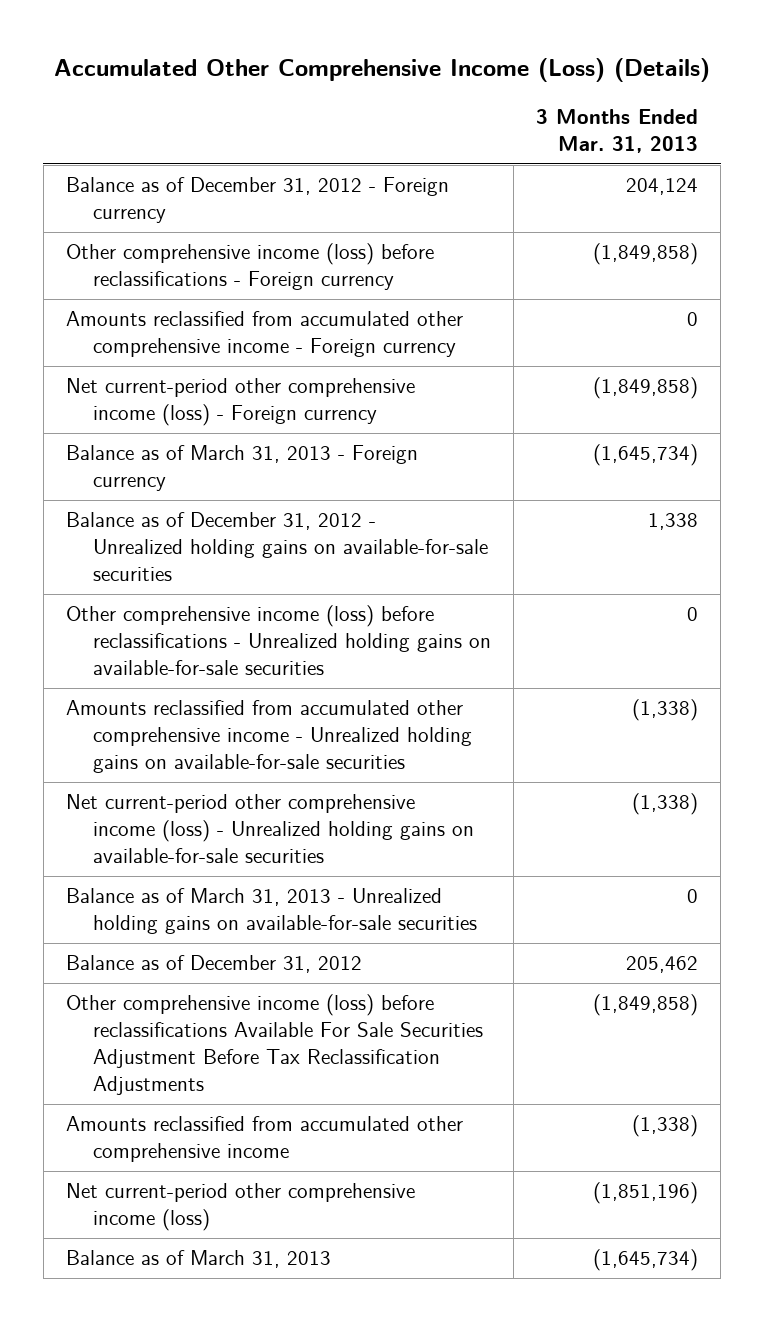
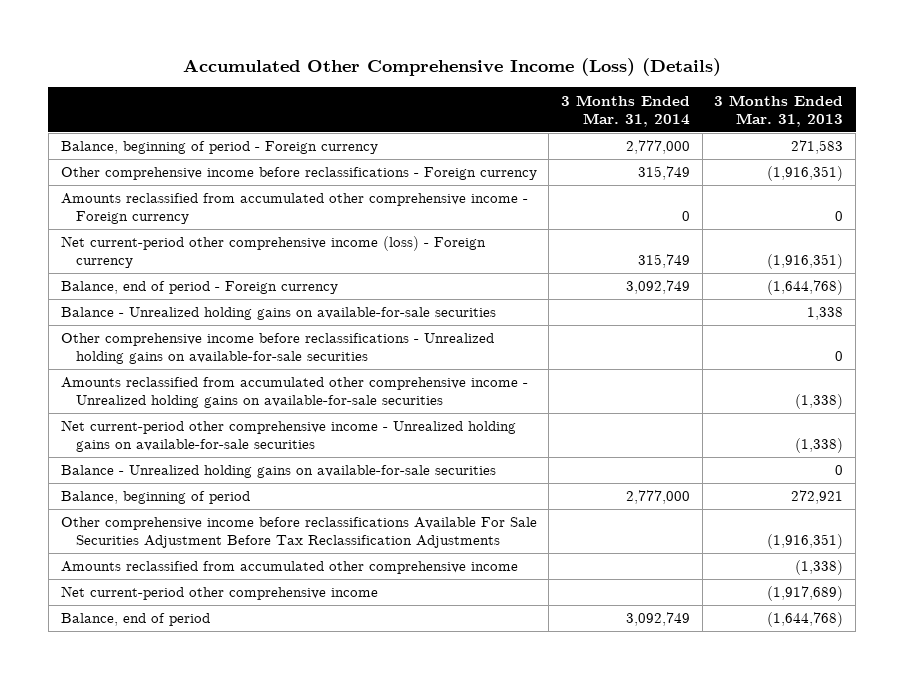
- | 3 Months Ended Mar. 31, 2013
+ | 3 Months Ended Mar. 31, 2014 | 3 Months Ended Mar. 31, 2013
- Balance as of December 31, 2012 - Foreign currency | 204,124
- Other comprehensive income (loss) before reclassifications - Foreign currency | (1,849,858)
+ Balance, beginning of period - Foreign currency | 2,777,000 | 271,583
+ Other comprehensive income before reclassifications - Foreign currency | 315,749 | (1,916,351)
- Net current-period other comprehensive income (loss) - Foreign currency | (1,849,858)
- Balance as of March 31, 2013 - Foreign currency | (1,645,734)
- Balance as of December 31, 2012 - Unrealized holding gains on available-for-sale securities | 1,338
- Other comprehensive income (loss) before reclassifications - Unrealized holding gains on available-for-sale securities | 0
+ Net current-period other comprehensive income (loss) - Foreign currency | 315,749 | (1,916,351)
+ Balance, end of period - Foreign currency | 3,092,749 | (1,644,768)
+ Balance - Unrealized holding gains on available-for-sale securities | | 1,338
+ Other comprehensive income before reclassifications - Unrealized holding gains on available-for-sale securities | | 0
- Net current-period other comprehensive income (loss) - Unrealized holding gains on available-for-sale securities | (1,338)
- Balance as of March 31, 2013 - Unrealized holding gains on available-for-sale securities | 0
- Balance as of December 31, 2012 | 205,462
- Other comprehensive income (loss) before reclassifications Available For Sale Securities Adjustment Before Tax Reclassification Adjustments | (1,849,858)
+ Net current-period other comprehensive income - Unrealized holding gains on available-for-sale securities | | (1,338)
+ Balance - Unrealized holding gains on available-for-sale securities | | 0
+ Balance, beginning of period | 2,777,000 | 272,921
+ Other comprehensive income before reclassifications Available For Sale Securities Adjustment Before Tax Reclassification Adjustments | | (1,916,351)
- Net current-period other comprehensive income (loss) | (1,851,196)
- Balance as of March 31, 2013 | (1,645,734)
+ Net current-period other comprehensive income | | (1,917,689)
+ Balance, end of period | 3,092,749 | (1,644,768)

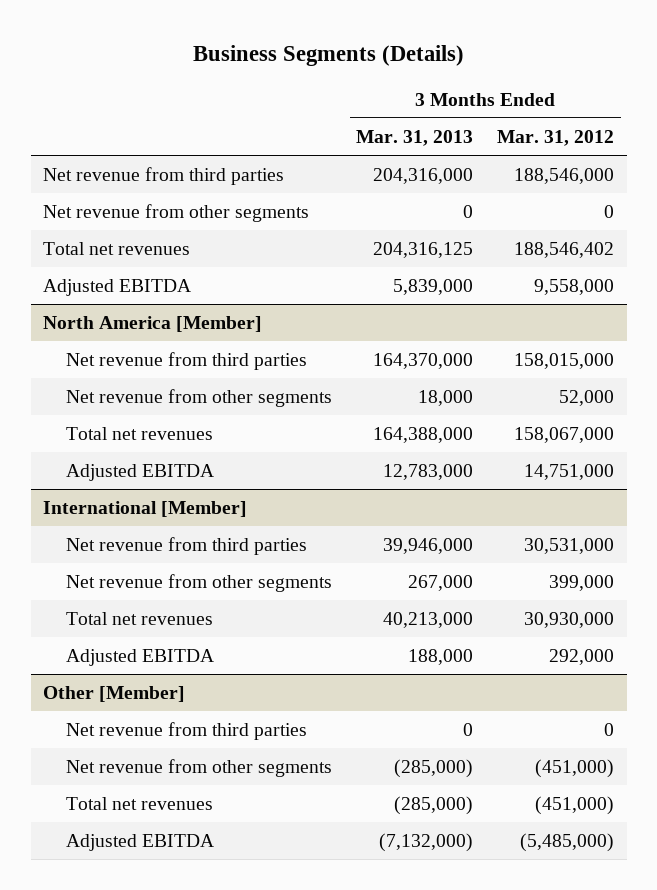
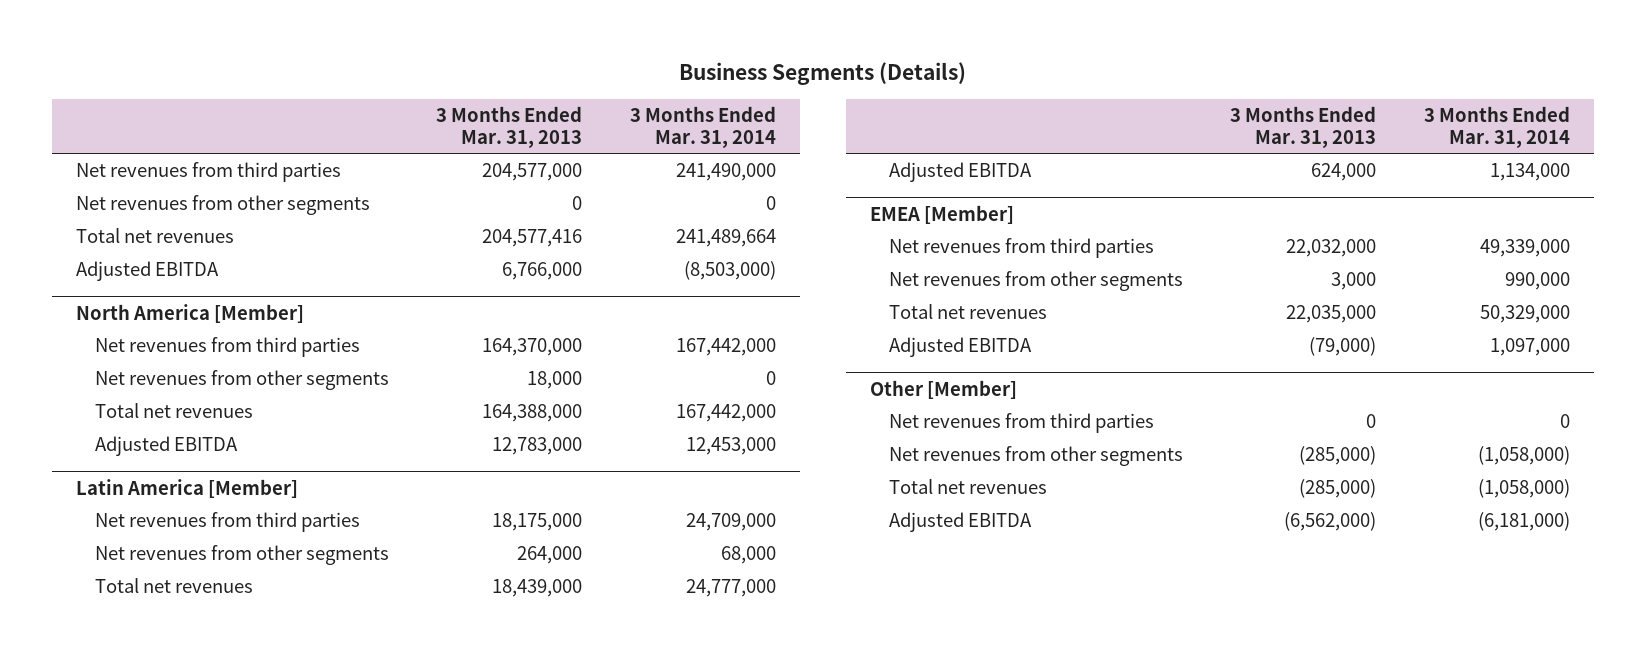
- | 3 Months Ended Mar. 31, 2013 | 3 Months Ended Mar. 31, 2012
+ | 3 Months Ended Mar. 31, 2013 | 3 Months Ended Mar. 31, 2014
- Net revenue from third parties | 204,316,000 | 188,546,000
- Net revenue from other segments | 0 | 0
- Total net revenues | 204,316,125 | 188,546,402
- Adjusted EBITDA | 5,839,000 | 9,558,000
+ Net revenues from third parties | 204,577,000 | 241,490,000
+ Net revenues from other segments | 0 | 0
+ Total net revenues | 204,577,416 | 241,489,664
+ Adjusted EBITDA | 6,766,000 | (8,503,000)
@ North America [Member]
- Net revenue from third parties | 164,370,000 | 158,015,000
- Net revenue from other segments | 18,000 | 52,000
+ Net revenues from third parties | 164,370,000 | 167,442,000
+ Net revenues from other segments | 18,000 | 0
- International [Member]
- Net revenue from third parties | 39,946,000 | 30,531,000
- Net revenue from other segments | 267,000 | 399,000
- Total net revenues | 40,213,000 | 30,930,000
- Adjusted EBITDA | 188,000 | 292,000
+ Latin America [Member]
+ Net revenues from third parties | 18,175,000 | 24,709,000
+ Net revenues from other segments | 264,000 | 68,000
+ Total net revenues | 18,439,000 | 24,777,000
+ Adjusted EBITDA | 624,000 | 1,134,000
+ EMEA [Member]
+ Net revenues from third parties | 22,032,000 | 49,339,000
+ Net revenues from other segments | 3,000 | 990,000
+ Total net revenues | 22,035,000 | 50,329,000
+ Adjusted EBITDA | (79,000) | 1,097,000
@ Other [Member]
- Net revenue from third parties | 0 | 0
- Net revenue from other segments | (285,000) | (451,000)
+ Net revenues from third parties | 0 | 0
+ Net revenues from other segments | (285,000) | (1,058,000)
- Adjusted EBITDA | (7,132,000) | (5,485,000)
+ Adjusted EBITDA | (6,562,000) | (6,181,000)

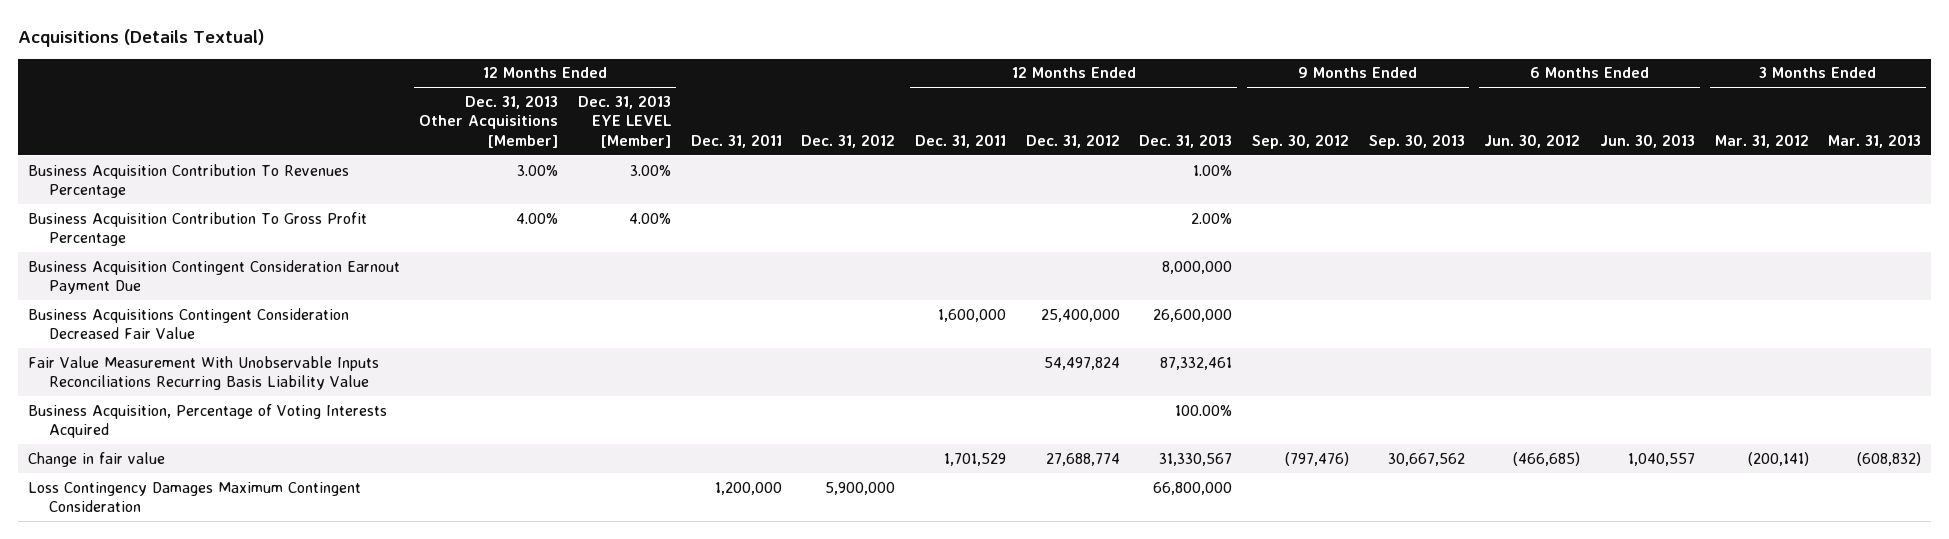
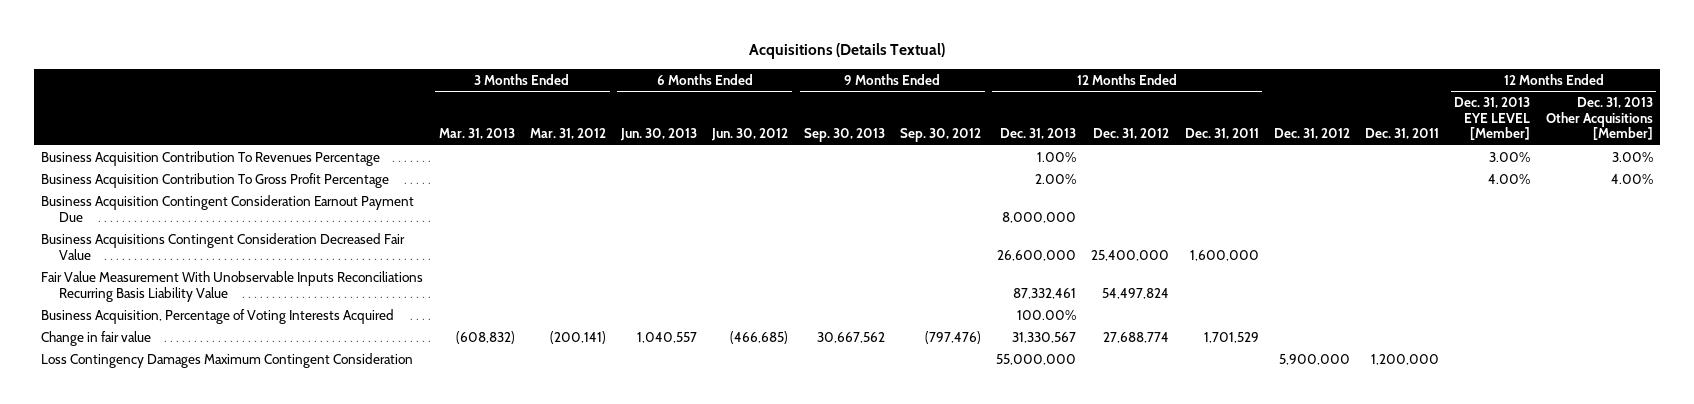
- | 12 Months Ended Dec. 31, 2013 Other Acquisitions [Member] | 12 Months Ended Dec. 31, 2013 EYE LEVEL [Member] | Dec. 31, 2011 | Dec. 31, 2012 | 12 Months Ended Dec. 31, 2011 | 12 Months Ended Dec. 31, 2012 | 12 Months Ended Dec. 31, 2013 | 9 Months Ended Sep. 30, 2012 | 9 Months Ended Sep. 30, 2013 | 6 Months Ended Jun. 30, 2012 | 6 Months Ended Jun. 30, 2013 | 3 Months Ended Mar. 31, 2012 | 3 Months Ended Mar. 31, 2013
+ | 3 Months Ended Mar. 31, 2013 | 3 Months Ended Mar. 31, 2012 | 6 Months Ended Jun. 30, 2013 | 6 Months Ended Jun. 30, 2012 | 9 Months Ended Sep. 30, 2013 | 9 Months Ended Sep. 30, 2012 | 12 Months Ended Dec. 31, 2013 | 12 Months Ended Dec. 31, 2012 | 12 Months Ended Dec. 31, 2011 | Dec. 31, 2012 | Dec. 31, 2011 | 12 Months Ended Dec. 31, 2013 EYE LEVEL [Member] | 12 Months Ended Dec. 31, 2013 Other Acquisitions [Member]
- Loss Contingency Damages Maximum Contingent Consideration | | | 1,200,000 | 5,900,000 | | | 66,800,000 | | | | | |
+ Loss Contingency Damages Maximum Contingent Consideration | | | | | | | 55,000,000 | | | 5,900,000 | 1,200,000 | |

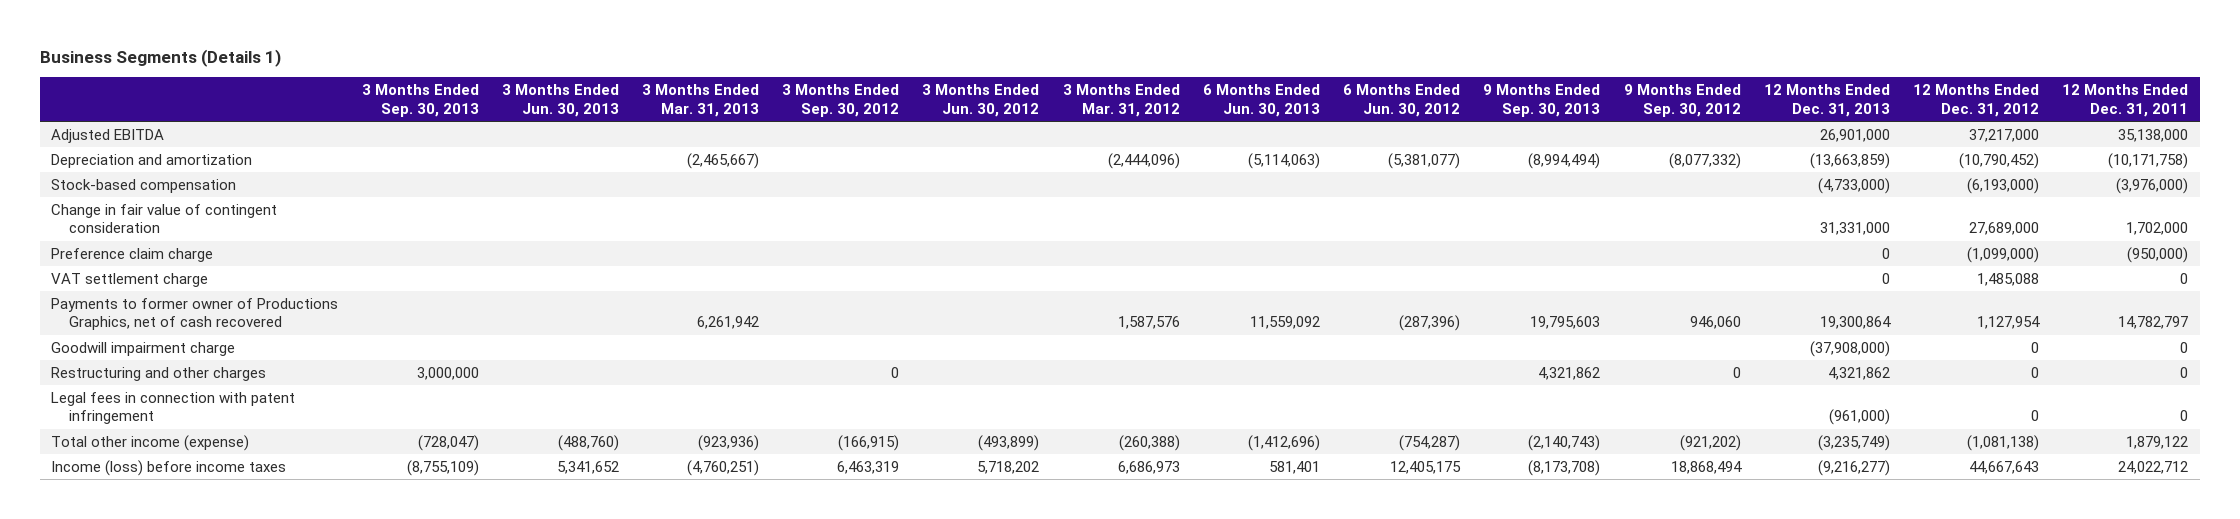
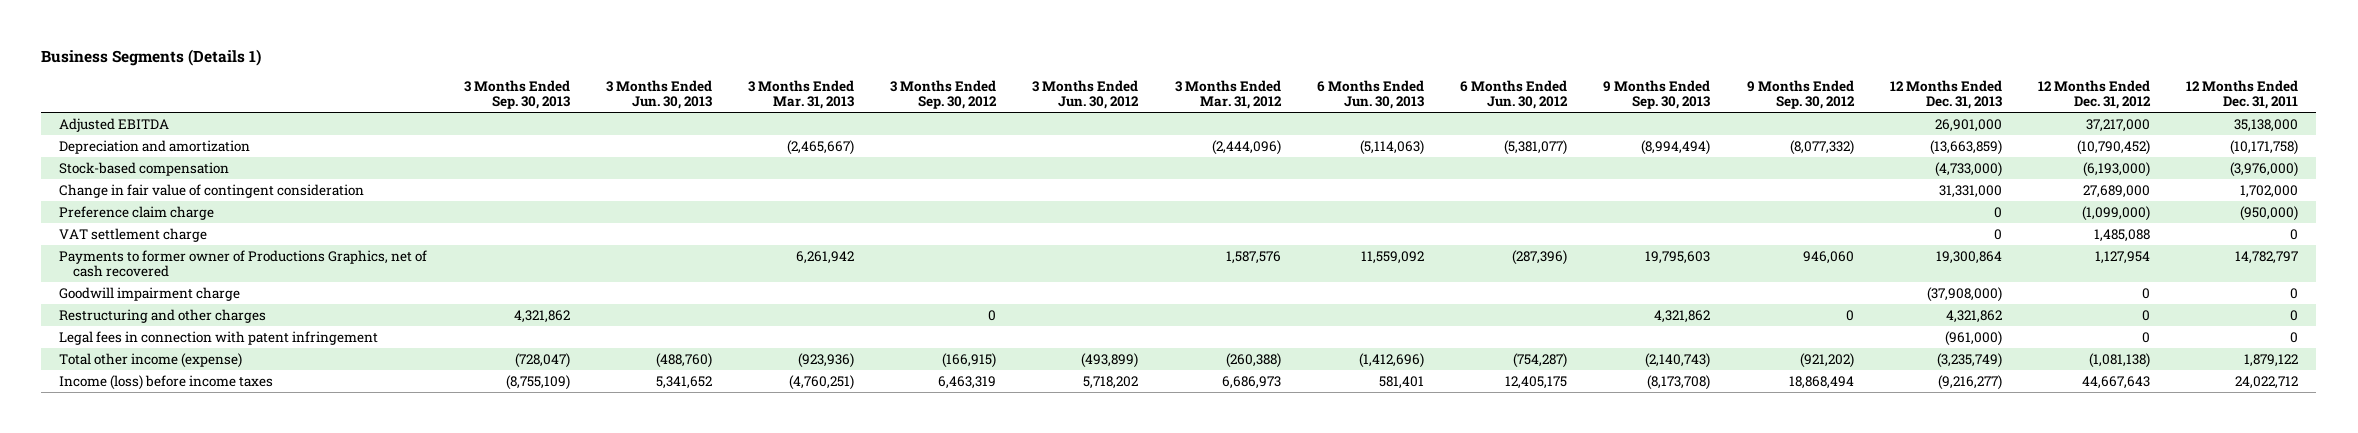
- Restructuring and other charges | 3,000,000 | | | 0 | | | | | 4,321,862 | 0 | 4,321,862 | 0 | 0
+ Restructuring and other charges | 4,321,862 | | | 0 | | | | | 4,321,862 | 0 | 4,321,862 | 0 | 0

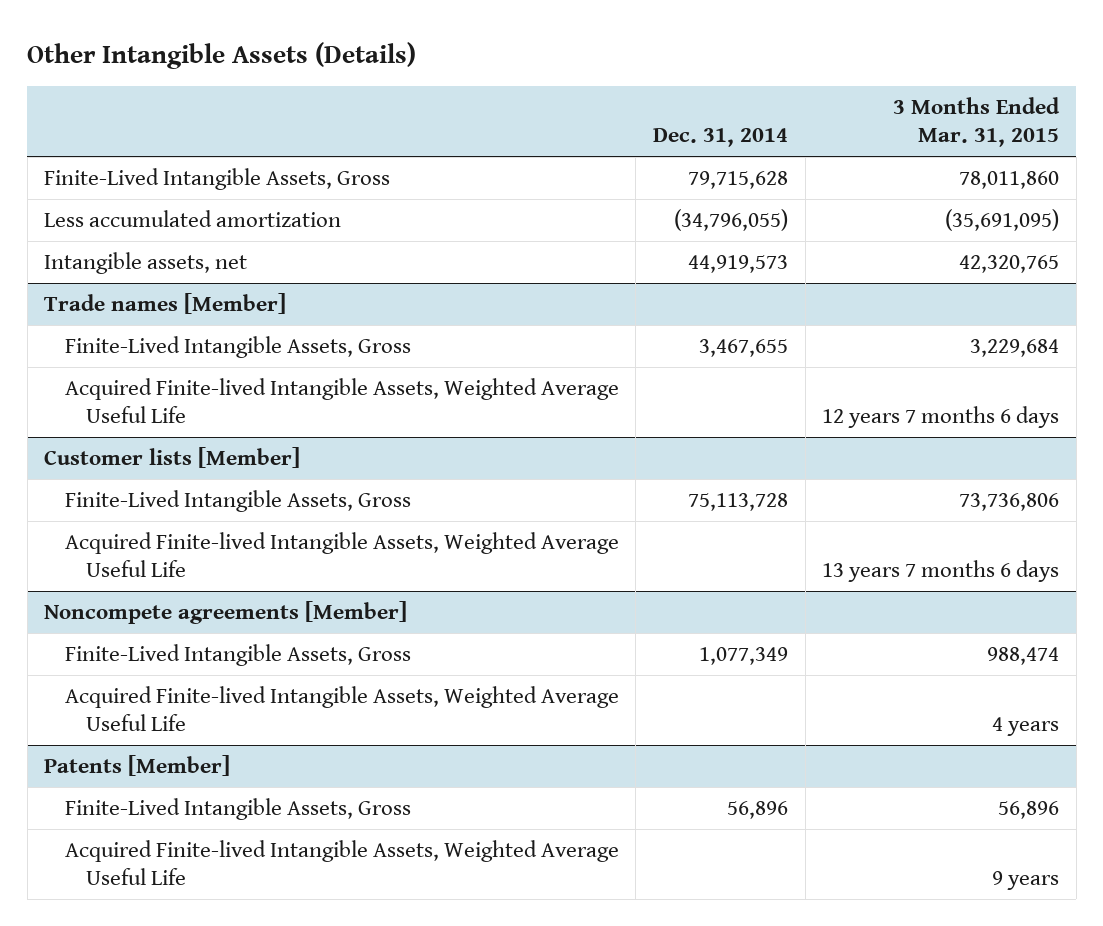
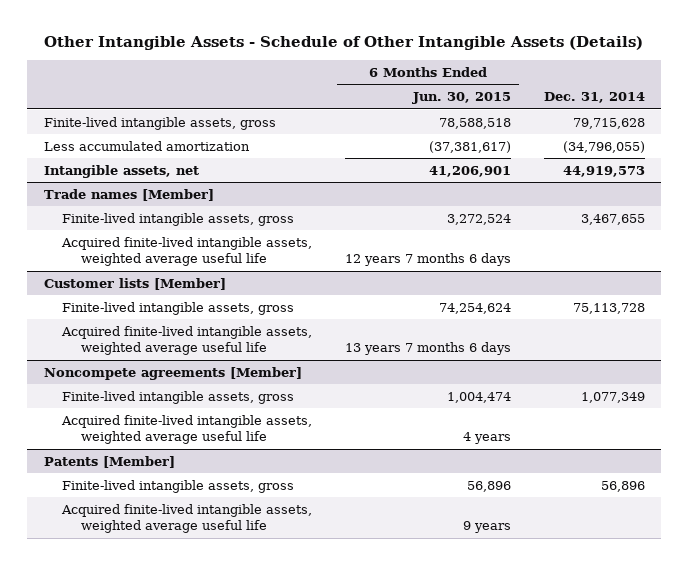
- Other Intangible Assets (Details)
+ Other Intangible Assets - Schedule of Other Intangible Assets (Details)
- | Dec. 31, 2014 | 3 Months Ended Mar. 31, 2015
+ | 6 Months Ended Jun. 30, 2015 | Dec. 31, 2014
- Finite-Lived Intangible Assets, Gross | 79,715,628 | 78,011,860
+ Finite-lived intangible assets, gross | 78,588,518 | 79,715,628
@ Trade names [Member]
- Finite-Lived Intangible Assets, Gross | 3,467,655 | 3,229,684
- Acquired Finite-lived Intangible Assets, Weighted Average Useful Life | | 12 years 7 months 6 days
+ Finite-lived intangible assets, gross | 3,272,524 | 3,467,655
+ Acquired finite-lived intangible assets, weighted average useful life | 12 years 7 months 6 days |
@ Customer lists [Member]
- Finite-Lived Intangible Assets, Gross | 75,113,728 | 73,736,806
- Acquired Finite-lived Intangible Assets, Weighted Average Useful Life | | 13 years 7 months 6 days
+ Finite-lived intangible assets, gross | 74,254,624 | 75,113,728
+ Acquired finite-lived intangible assets, weighted average useful life | 13 years 7 months 6 days |
@ Noncompete agreements [Member]
- Finite-Lived Intangible Assets, Gross | 1,077,349 | 988,474
- Acquired Finite-lived Intangible Assets, Weighted Average Useful Life | | 4 years
+ Finite-lived intangible assets, gross | 1,004,474 | 1,077,349
+ Acquired finite-lived intangible assets, weighted average useful life | 4 years |
@ Patents [Member]
- Finite-Lived Intangible Assets, Gross | 56,896 | 56,896
- Acquired Finite-lived Intangible Assets, Weighted Average Useful Life | | 9 years
+ Finite-lived intangible assets, gross | 56,896 | 56,896
+ Acquired finite-lived intangible assets, weighted average useful life | 9 years |

